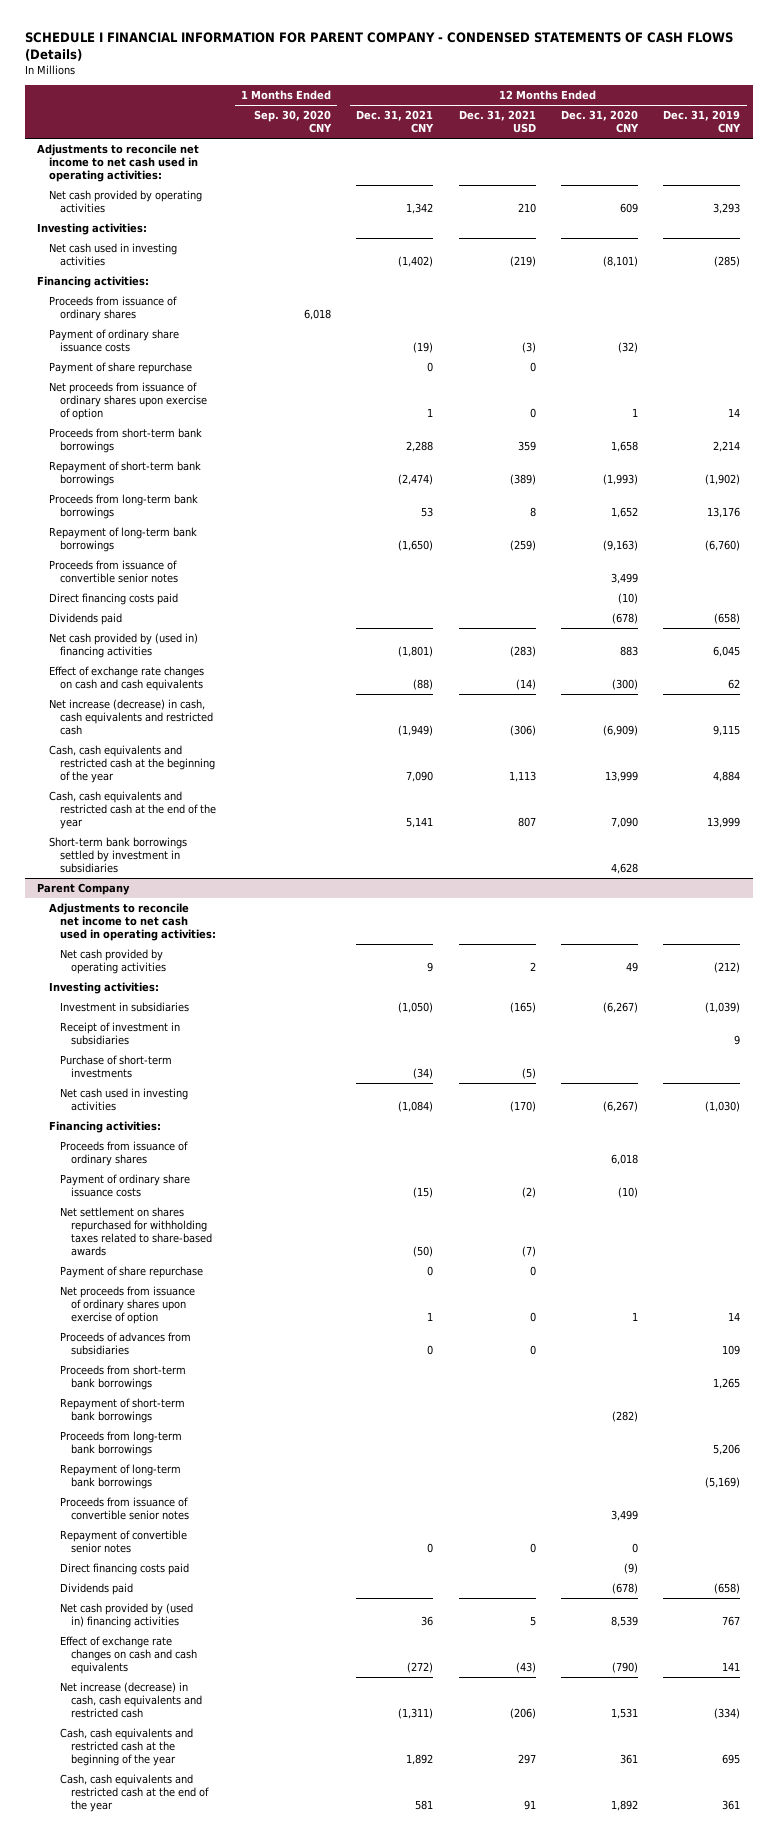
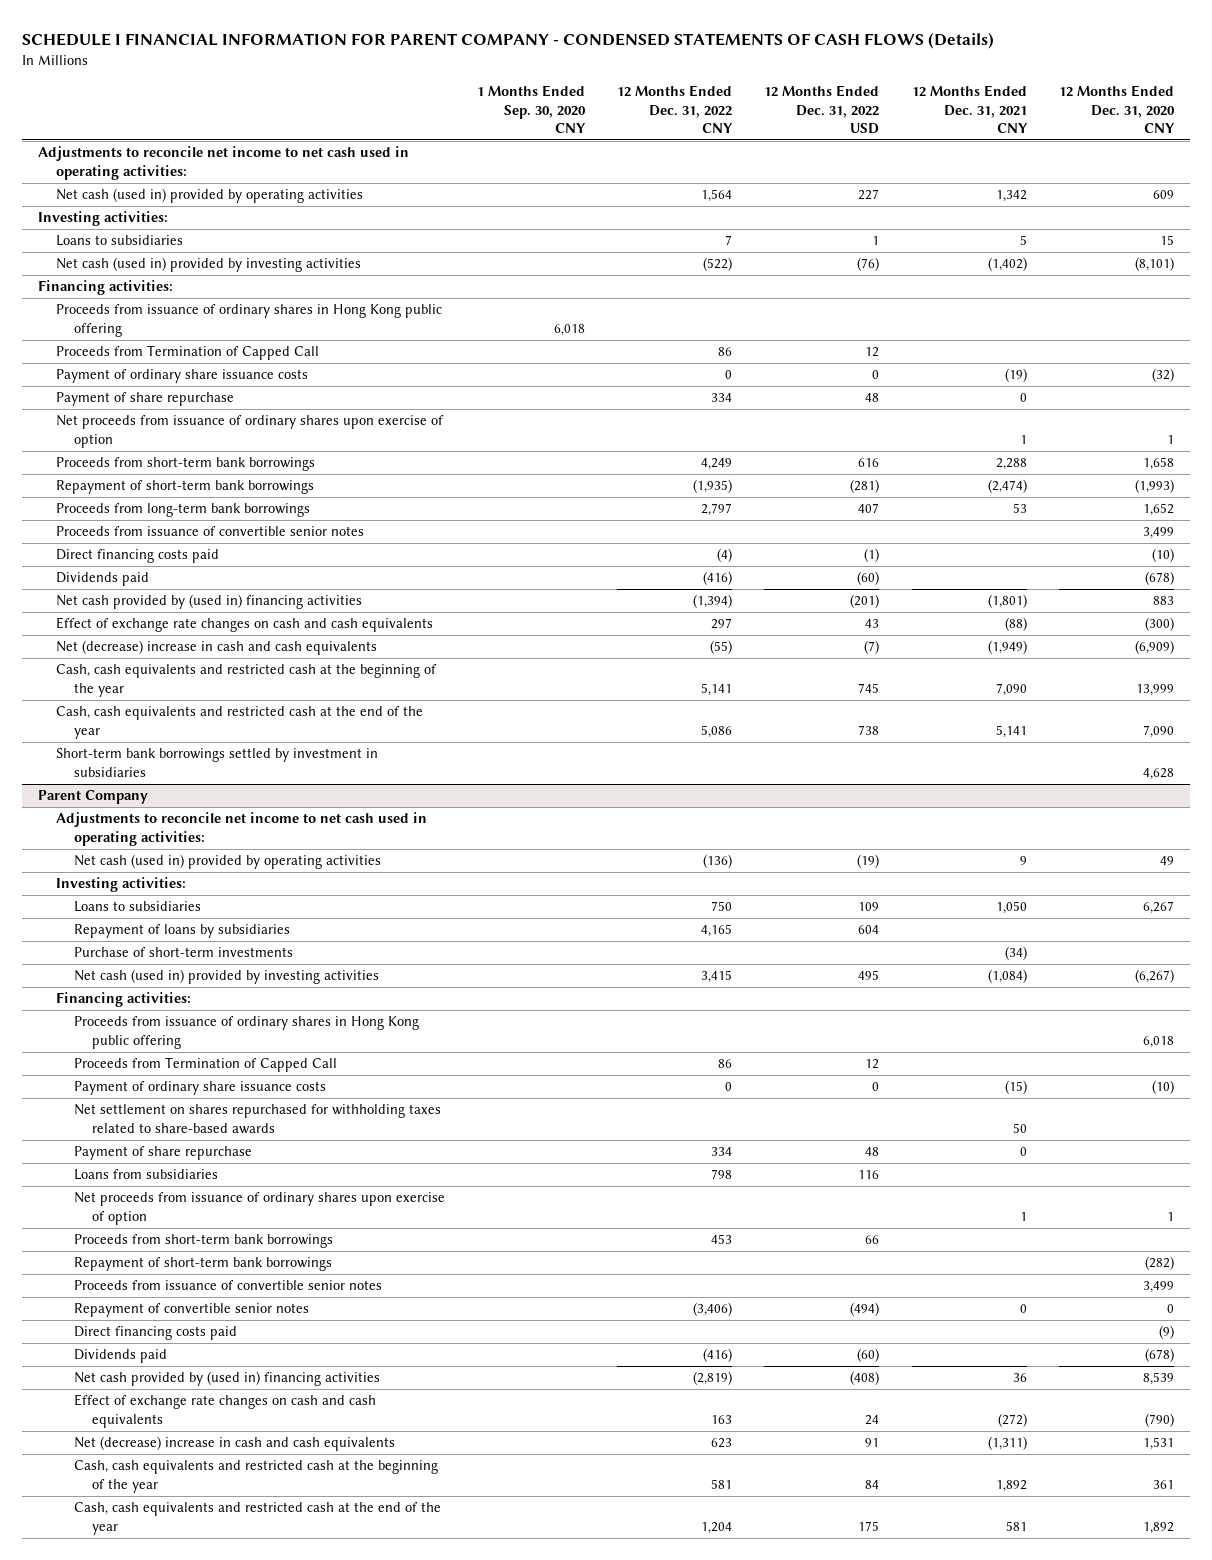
- | 1 Months Ended Sep. 30, 2020 CNY | 12 Months Ended Dec. 31, 2021 CNY | 12 Months Ended Dec. 31, 2021 USD | 12 Months Ended Dec. 31, 2020 CNY | 12 Months Ended Dec. 31, 2019 CNY
+ | 1 Months Ended Sep. 30, 2020 CNY | 12 Months Ended Dec. 31, 2022 CNY | 12 Months Ended Dec. 31, 2022 USD | 12 Months Ended Dec. 31, 2021 CNY | 12 Months Ended Dec. 31, 2020 CNY
- Net cash provided by operating activities | | 1,342 | 210 | 609 | 3,293
+ Net cash (used in) provided by operating activities | | 1,564 | 227 | 1,342 | 609
- Net cash used in investing activities | | (1,402) | (219) | (8,101) | (285)
+ Loans to subsidiaries | | 7 | 1 | 5 | 15
+ Net cash (used in) provided by investing activities | | (522) | (76) | (1,402) | (8,101)
- Proceeds from issuance of ordinary shares | 6,018 | | | |
+ Proceeds from issuance of ordinary shares in Hong Kong public offering | 6,018 | | | |
+ Proceeds from Termination of Capped Call | | 86 | 12 | |
- Repayment of long-term bank borrowings | | (1,650) | (259) | (9,163) | (6,760)
- Net increase (decrease) in cash, cash equivalents and restricted cash | | (1,949) | (306) | (6,909) | 9,115
+ Net (decrease) increase in cash and cash equivalents | | (55) | (7) | (1,949) | (6,909)
@ Parent Company
- Net cash provided by operating activities | | 9 | 2 | 49 | (212)
+ Net cash (used in) provided by operating activities | | (136) | (19) | 9 | 49
- Investment in subsidiaries | | (1,050) | (165) | (6,267) | (1,039)
- Receipt of investment in subsidiaries | | | | | 9
+ Loans to subsidiaries | | 750 | 109 | 1,050 | 6,267
+ Repayment of loans by subsidiaries | | 4,165 | 604 | |
- Net cash used in investing activities | | (1,084) | (170) | (6,267) | (1,030)
+ Net cash (used in) provided by investing activities | | 3,415 | 495 | (1,084) | (6,267)
- Proceeds from issuance of ordinary shares | | | | 6,018 |
+ Proceeds from issuance of ordinary shares in Hong Kong public offering | | | | | 6,018
+ Proceeds from Termination of Capped Call | | 86 | 12 | |
- Net settlement on shares repurchased for withholding taxes related to share-based awards | | (50) | (7) | |
+ Net settlement on shares repurchased for withholding taxes related to share-based awards | | | | 50 |
+ Loans from subsidiaries | | 798 | 116 | |
- Proceeds of advances from subsidiaries | | 0 | 0 | | 109
- Proceeds from long-term bank borrowings | | | | | 5,206
- Repayment of long-term bank borrowings | | | | | (5,169)
- Net increase (decrease) in cash, cash equivalents and restricted cash | | (1,311) | (206) | 1,531 | (334)
+ Net (decrease) increase in cash and cash equivalents | | 623 | 91 | (1,311) | 1,531

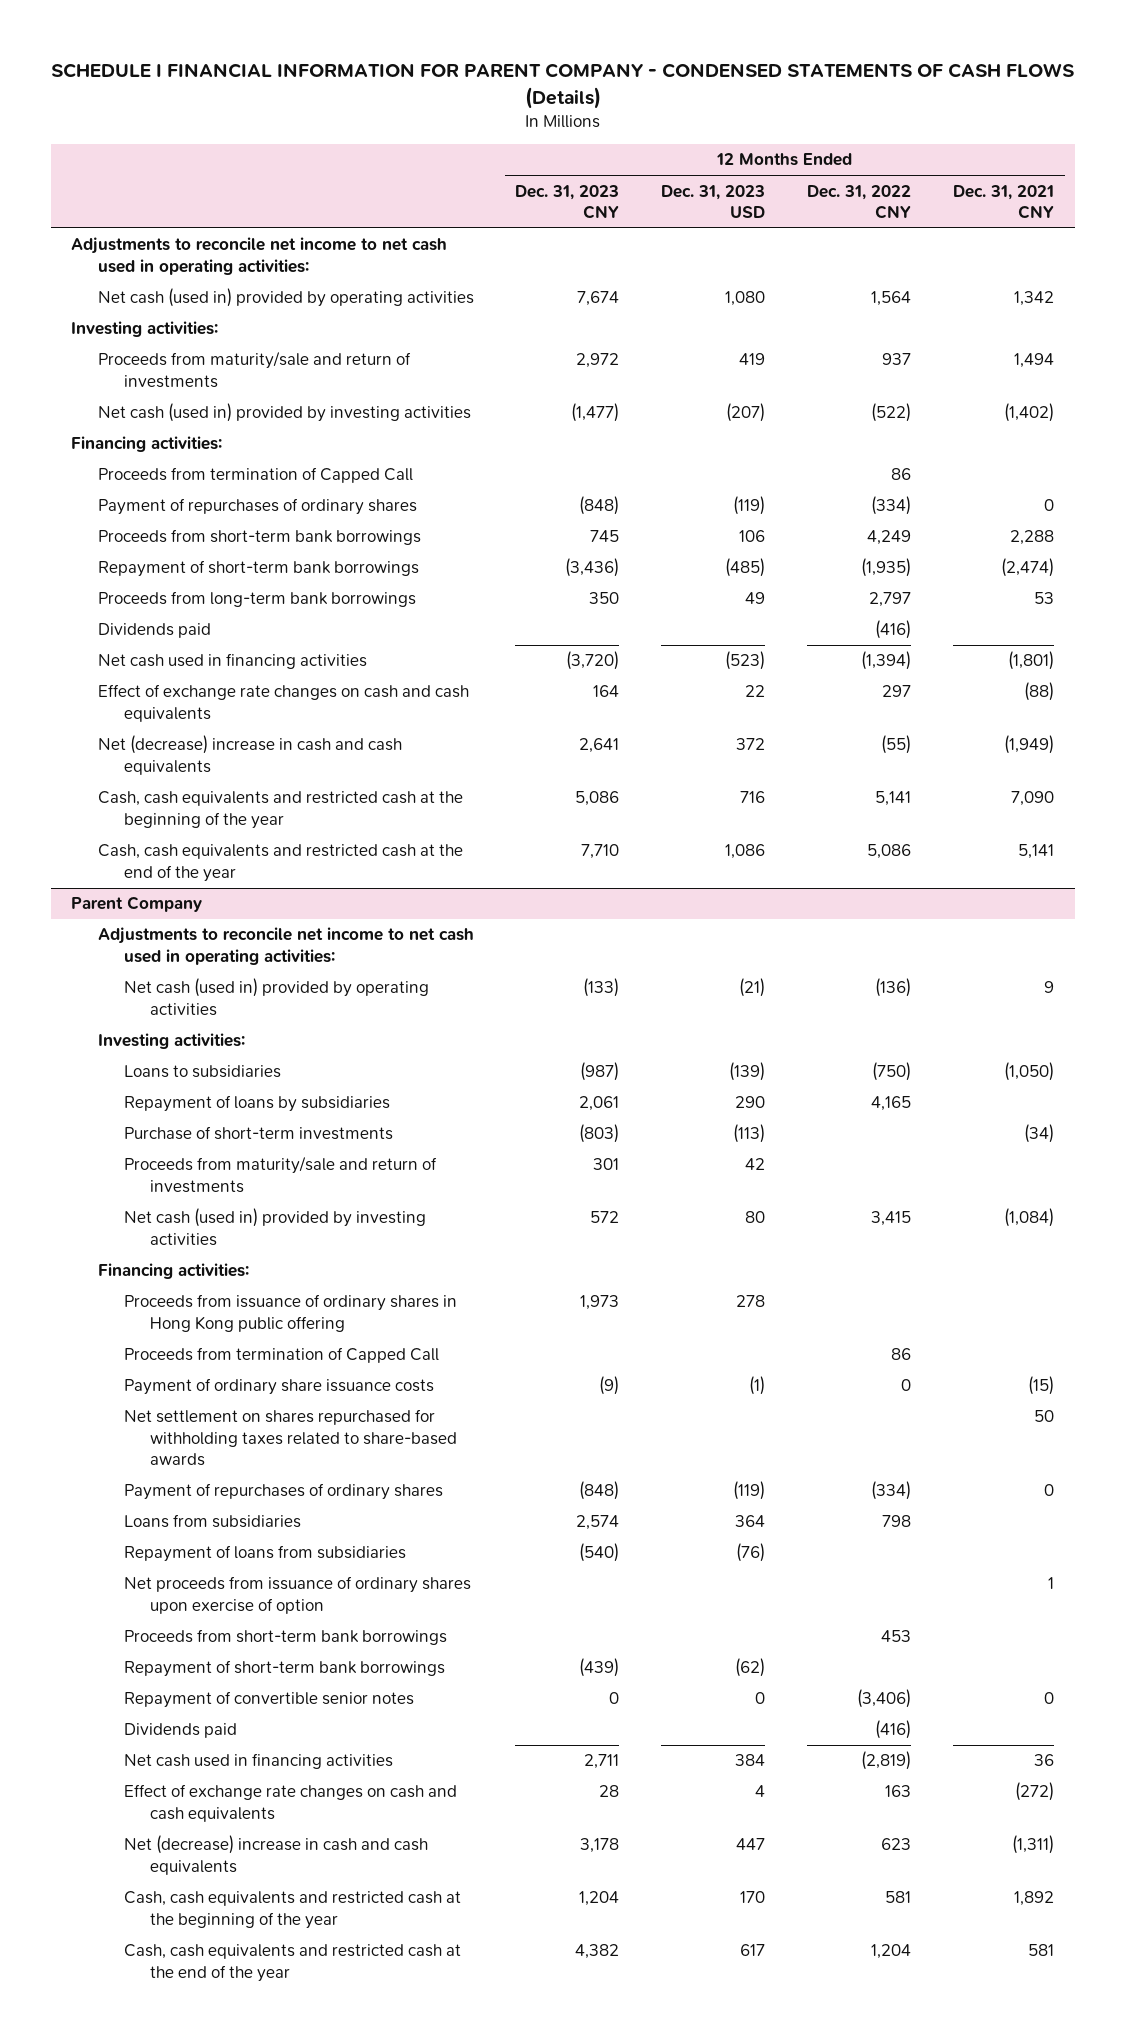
- | 1 Months Ended Sep. 30, 2020 CNY | 12 Months Ended Dec. 31, 2022 CNY | 12 Months Ended Dec. 31, 2022 USD | 12 Months Ended Dec. 31, 2021 CNY | 12 Months Ended Dec. 31, 2020 CNY
+ | 12 Months Ended Dec. 31, 2023 CNY | 12 Months Ended Dec. 31, 2023 USD | 12 Months Ended Dec. 31, 2022 CNY | 12 Months Ended Dec. 31, 2021 CNY
- Loans to subsidiaries | | 7 | 1 | 5 | 15
+ Proceeds from maturity/sale and return of investments | 2,972 | 419 | 937 | 1,494
- Proceeds from issuance of ordinary shares in Hong Kong public offering | 6,018 | | | |
- Proceeds from Termination of Capped Call | | 86 | 12 | |
- Payment of ordinary share issuance costs | | 0 | 0 | (19) | (32)
- Payment of share repurchase | | 334 | 48 | 0 |
- Net proceeds from issuance of ordinary shares upon exercise of option | | | | 1 | 1
+ Proceeds from termination of Capped Call | | | 86 |
+ Payment of repurchases of ordinary shares | (848) | (119) | (334) | 0
- Proceeds from issuance of convertible senior notes | | | | | 3,499
- Direct financing costs paid | | (4) | (1) | | (10)
- Net cash provided by (used in) financing activities | | (1,394) | (201) | (1,801) | 883
+ Net cash used in financing activities | (3,720) | (523) | (1,394) | (1,801)
- Short-term bank borrowings settled by investment in subsidiaries | | | | | 4,628
@ Parent Company
- Loans to subsidiaries | | 750 | 109 | 1,050 | 6,267
+ Loans to subsidiaries | (987) | (139) | (750) | (1,050)
+ Proceeds from maturity/sale and return of investments | 301 | 42 | |
- Proceeds from Termination of Capped Call | | 86 | 12 | |
+ Proceeds from termination of Capped Call | | | 86 |
- Payment of share repurchase | | 334 | 48 | 0 |
+ Payment of repurchases of ordinary shares | (848) | (119) | (334) | 0
+ Repayment of loans from subsidiaries | (540) | (76) | |
- Proceeds from issuance of convertible senior notes | | | | | 3,499
- Direct financing costs paid | | | | | (9)
- Net cash provided by (used in) financing activities | | (2,819) | (408) | 36 | 8,539
+ Net cash used in financing activities | 2,711 | 384 | (2,819) | 36

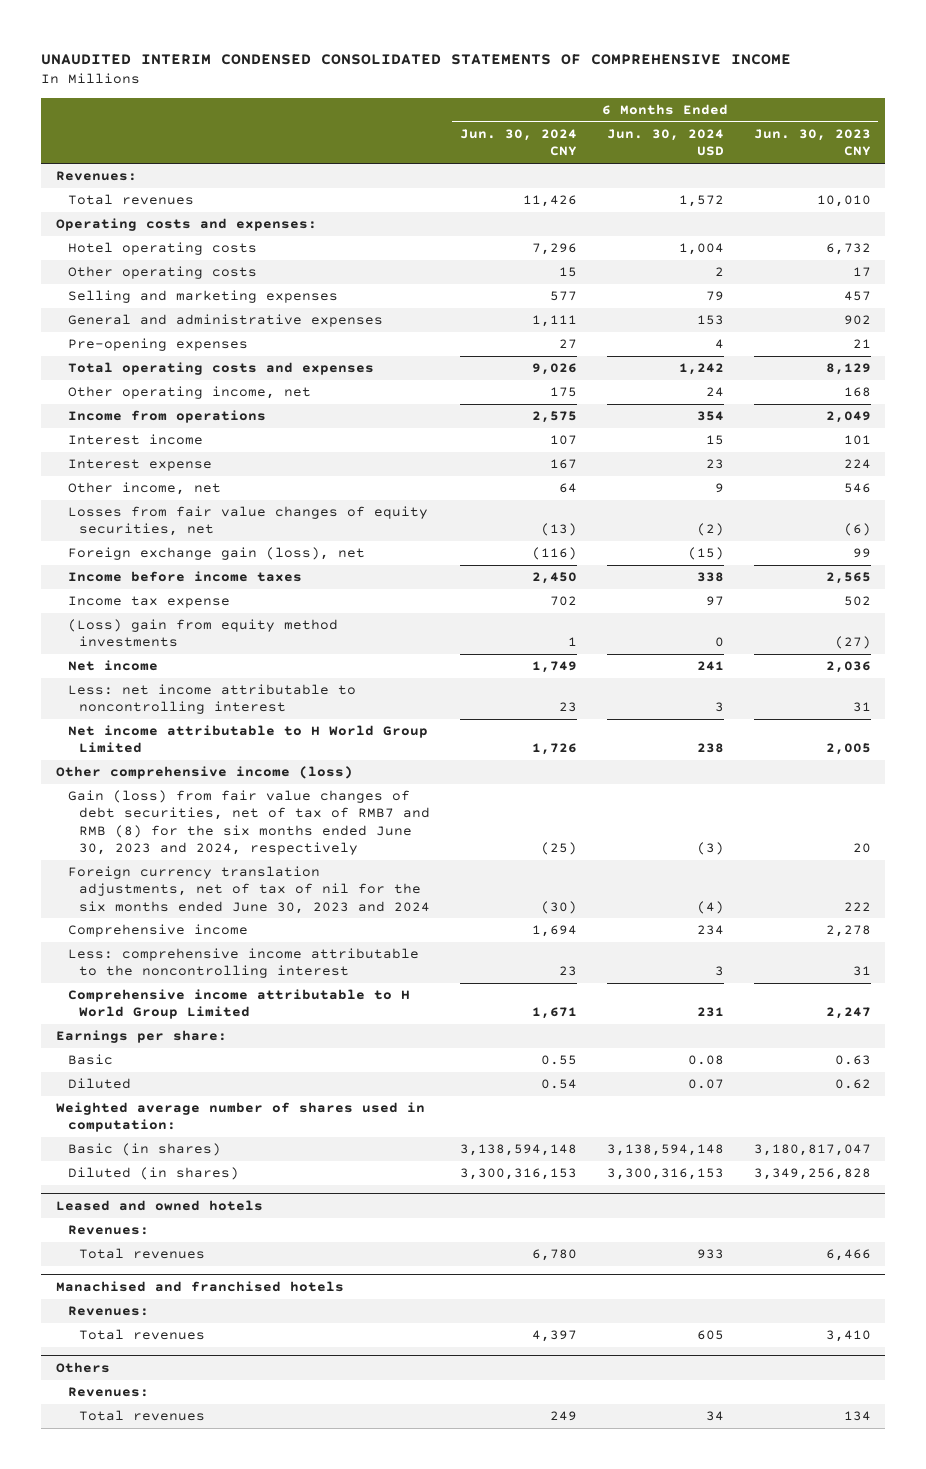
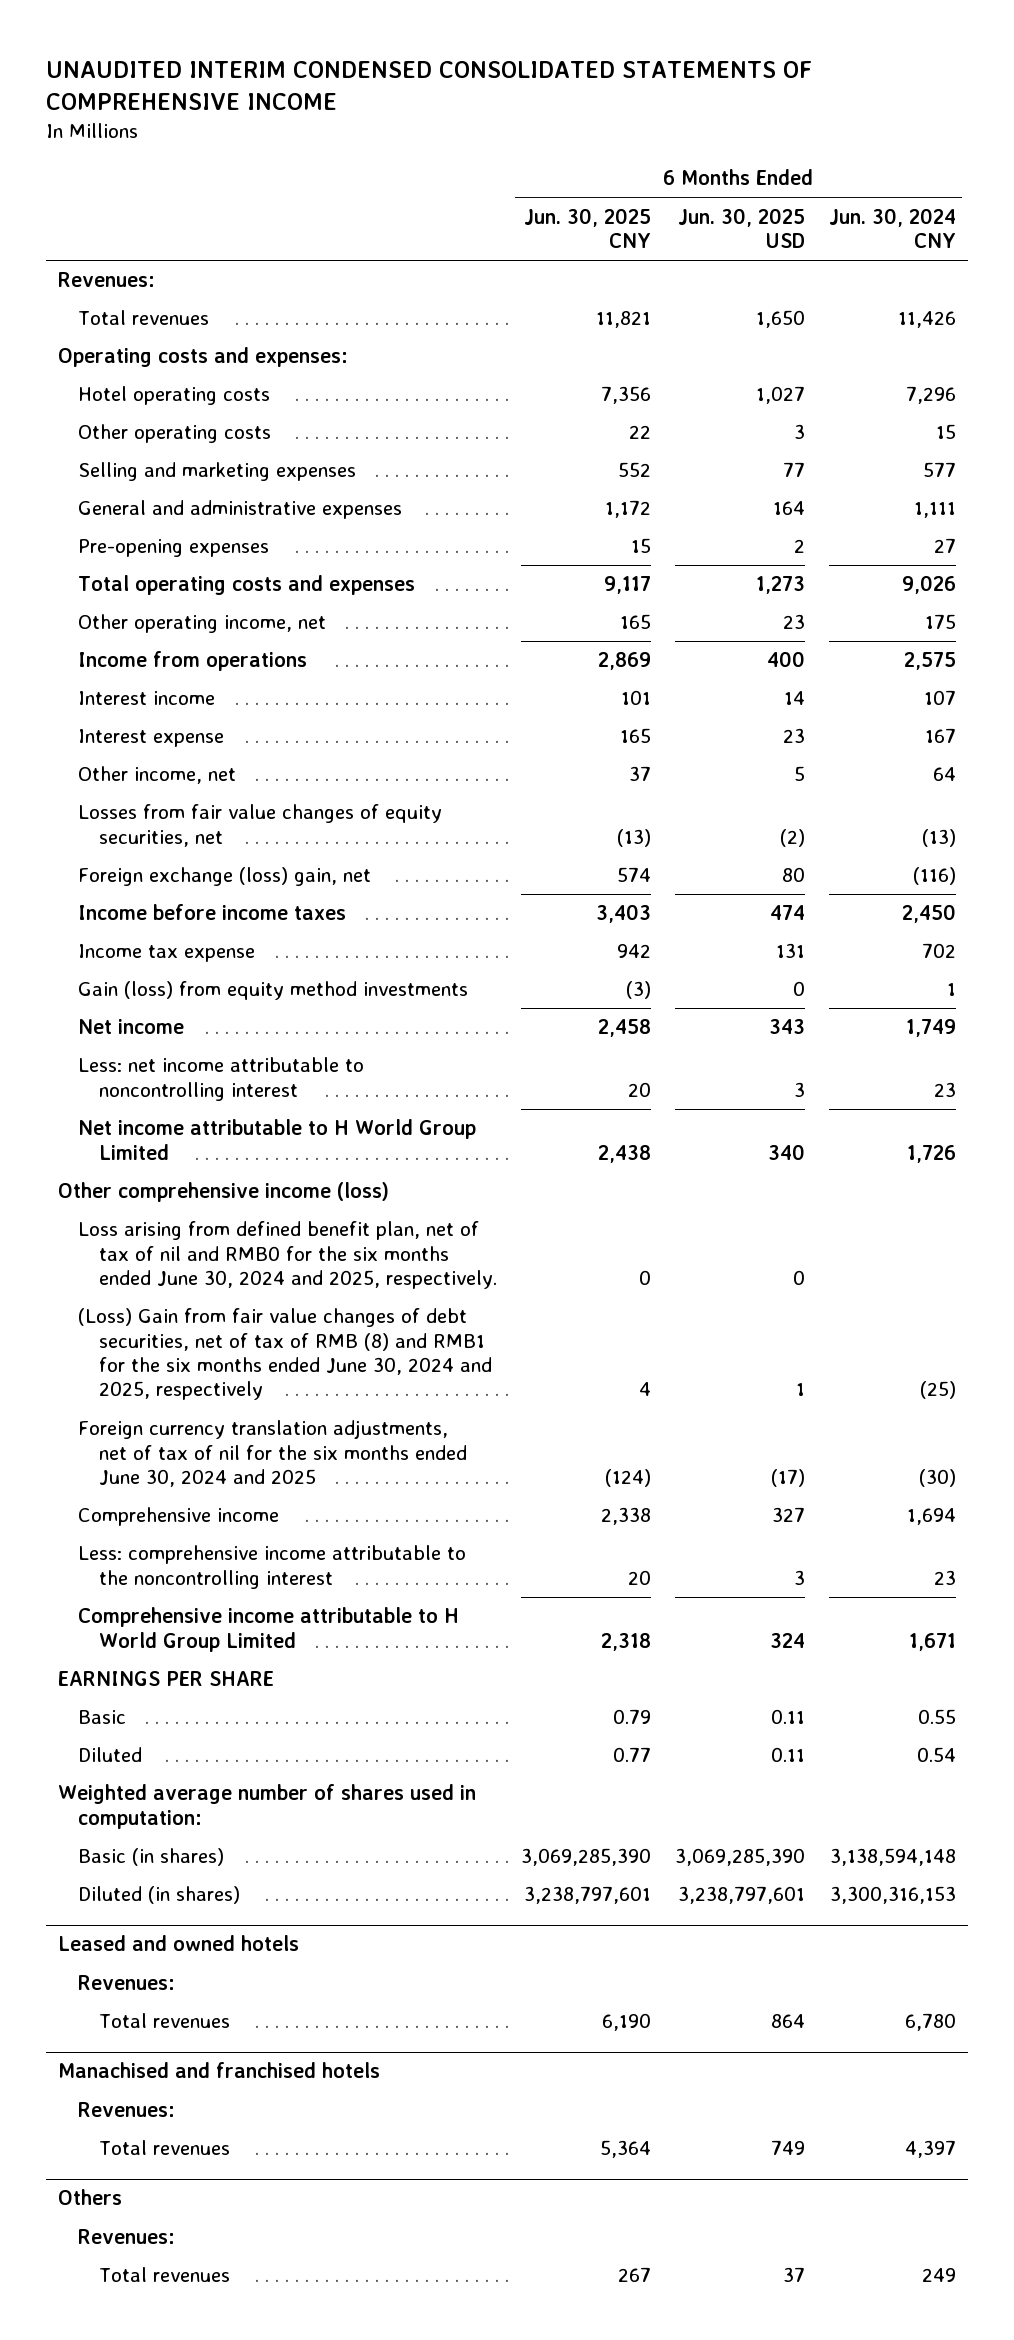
- | 6 Months Ended Jun. 30, 2024 CNY | 6 Months Ended Jun. 30, 2024 USD | 6 Months Ended Jun. 30, 2023 CNY
+ | 6 Months Ended Jun. 30, 2025 CNY | 6 Months Ended Jun. 30, 2025 USD | 6 Months Ended Jun. 30, 2024 CNY
- Foreign exchange gain (loss), net | (116) | (15) | 99
+ Foreign exchange (loss) gain, net | 574 | 80 | (116)
- (Loss) gain from equity method investments | 1 | 0 | (27)
+ Gain (loss) from equity method investments | (3) | 0 | 1
- Gain (loss) from fair value changes of debt securities, net of tax of RMB7 and RMB (8) for the six months ended June 30, 2023 and 2024, respectively | (25) | (3) | 20
- Foreign currency translation adjustments, net of tax of nil for the six months ended June 30, 2023 and 2024 | (30) | (4) | 222
+ Loss arising from defined benefit plan, net of tax of nil and RMB0 for the six months ended June 30, 2024 and 2025, respectively. | 0 | 0 |
+ (Loss) Gain from fair value changes of debt securities, net of tax of RMB (8) and RMB1 for the six months ended June 30, 2024 and 2025, respectively | 4 | 1 | (25)
+ Foreign currency translation adjustments, net of tax of nil for the six months ended June 30, 2024 and 2025 | (124) | (17) | (30)
- Earnings per share:
+ EARNINGS PER SHARE

